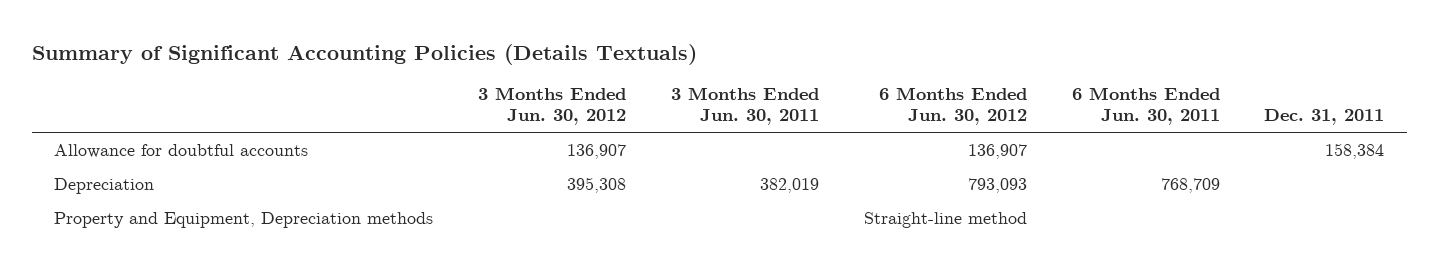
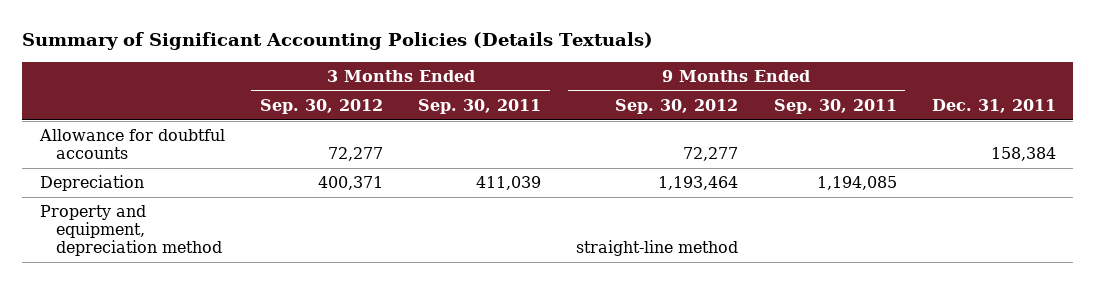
- | 3 Months Ended Jun. 30, 2012 | 3 Months Ended Jun. 30, 2011 | 6 Months Ended Jun. 30, 2012 | 6 Months Ended Jun. 30, 2011 | Dec. 31, 2011
+ | 3 Months Ended Sep. 30, 2012 | 3 Months Ended Sep. 30, 2011 | 9 Months Ended Sep. 30, 2012 | 9 Months Ended Sep. 30, 2011 | Dec. 31, 2011
- Property and Equipment, Depreciation methods | | | Straight-line method | |
+ Property and equipment, depreciation method | | | straight-line method | |

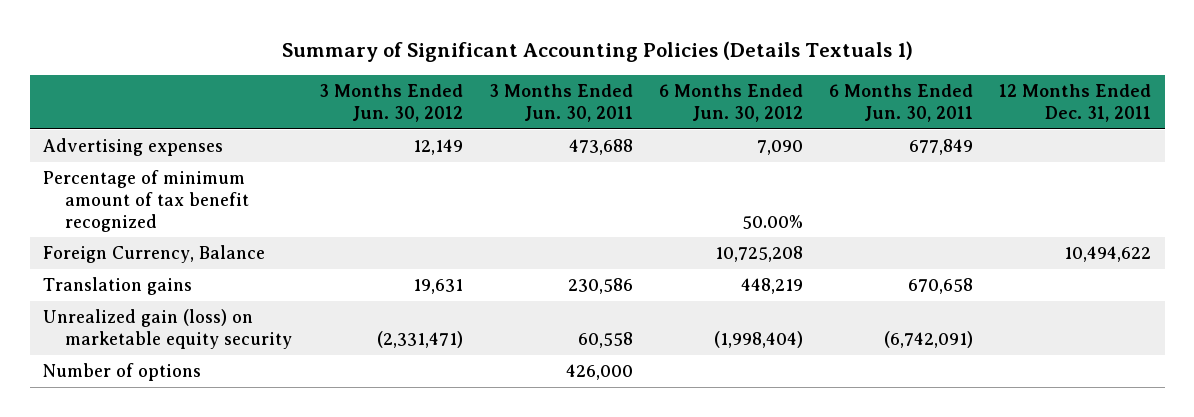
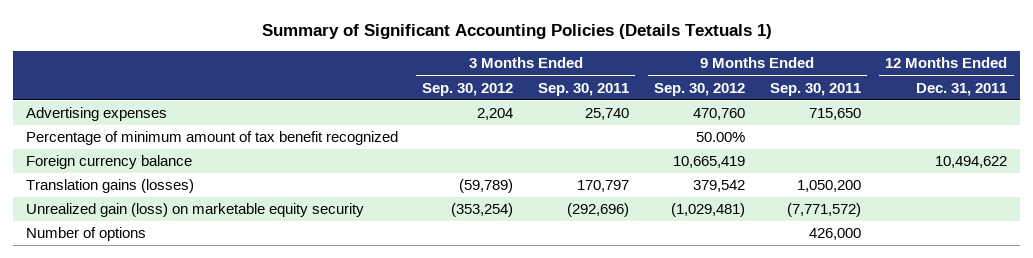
- | 3 Months Ended Jun. 30, 2012 | 3 Months Ended Jun. 30, 2011 | 6 Months Ended Jun. 30, 2012 | 6 Months Ended Jun. 30, 2011 | 12 Months Ended Dec. 31, 2011
+ | 3 Months Ended Sep. 30, 2012 | 3 Months Ended Sep. 30, 2011 | 9 Months Ended Sep. 30, 2012 | 9 Months Ended Sep. 30, 2011 | 12 Months Ended Dec. 31, 2011
- Foreign Currency, Balance | | | 10,725,208 | | 10,494,622
- Translation gains | 19,631 | 230,586 | 448,219 | 670,658 |
+ Foreign currency balance | | | 10,665,419 | | 10,494,622
+ Translation gains (losses) | (59,789) | 170,797 | 379,542 | 1,050,200 |

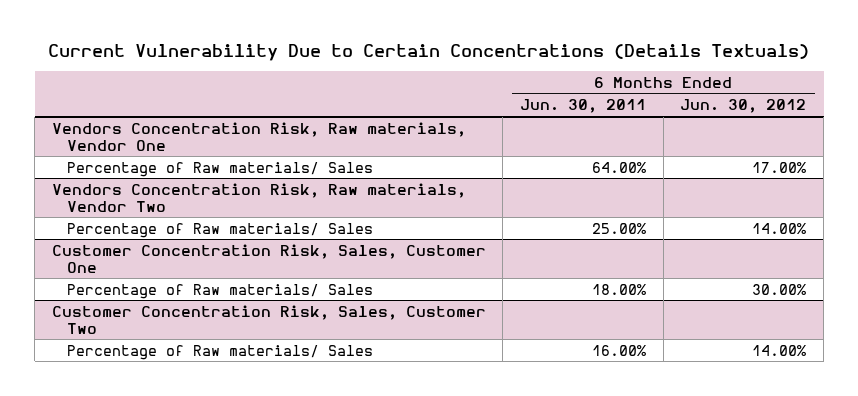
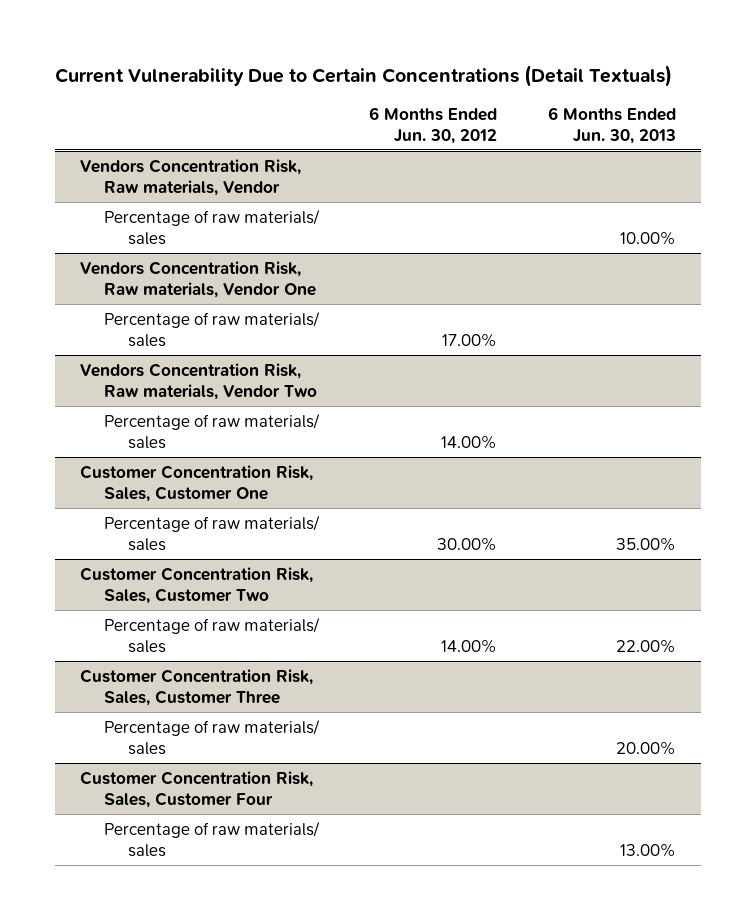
- Current Vulnerability Due to Certain Concentrations (Details Textuals)
+ Current Vulnerability Due to Certain Concentrations (Detail Textuals)
- | 6 Months Ended Jun. 30, 2011 | 6 Months Ended Jun. 30, 2012
+ | 6 Months Ended Jun. 30, 2012 | 6 Months Ended Jun. 30, 2013
+ Vendors Concentration Risk, Raw materials, Vendor
+ Percentage of raw materials/ sales | | 10.00%
@ Vendors Concentration Risk, Raw materials, Vendor One
- Percentage of Raw materials/ Sales | 64.00% | 17.00%
+ Percentage of raw materials/ sales | 17.00% |
@ Vendors Concentration Risk, Raw materials, Vendor Two
- Percentage of Raw materials/ Sales | 25.00% | 14.00%
+ Percentage of raw materials/ sales | 14.00% |
@ Customer Concentration Risk, Sales, Customer One
- Percentage of Raw materials/ Sales | 18.00% | 30.00%
+ Percentage of raw materials/ sales | 30.00% | 35.00%
@ Customer Concentration Risk, Sales, Customer Two
- Percentage of Raw materials/ Sales | 16.00% | 14.00%
+ Percentage of raw materials/ sales | 14.00% | 22.00%
+ Customer Concentration Risk, Sales, Customer Three
+ Percentage of raw materials/ sales | | 20.00%
+ Customer Concentration Risk, Sales, Customer Four
+ Percentage of raw materials/ sales | | 13.00%

